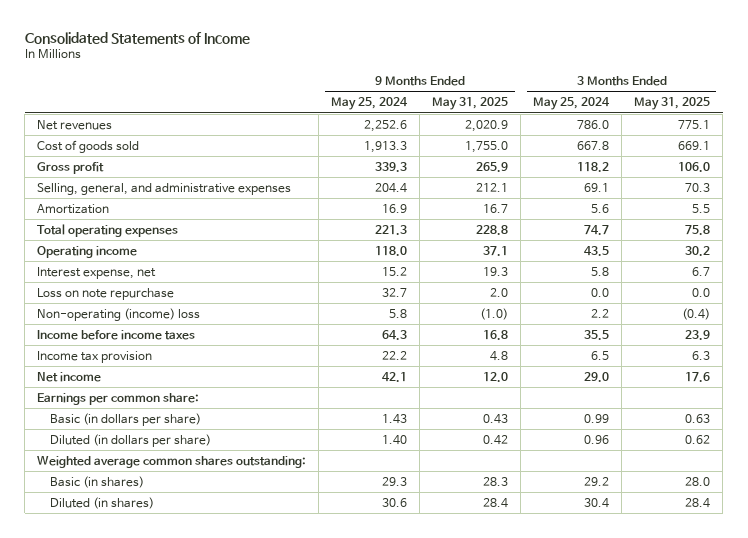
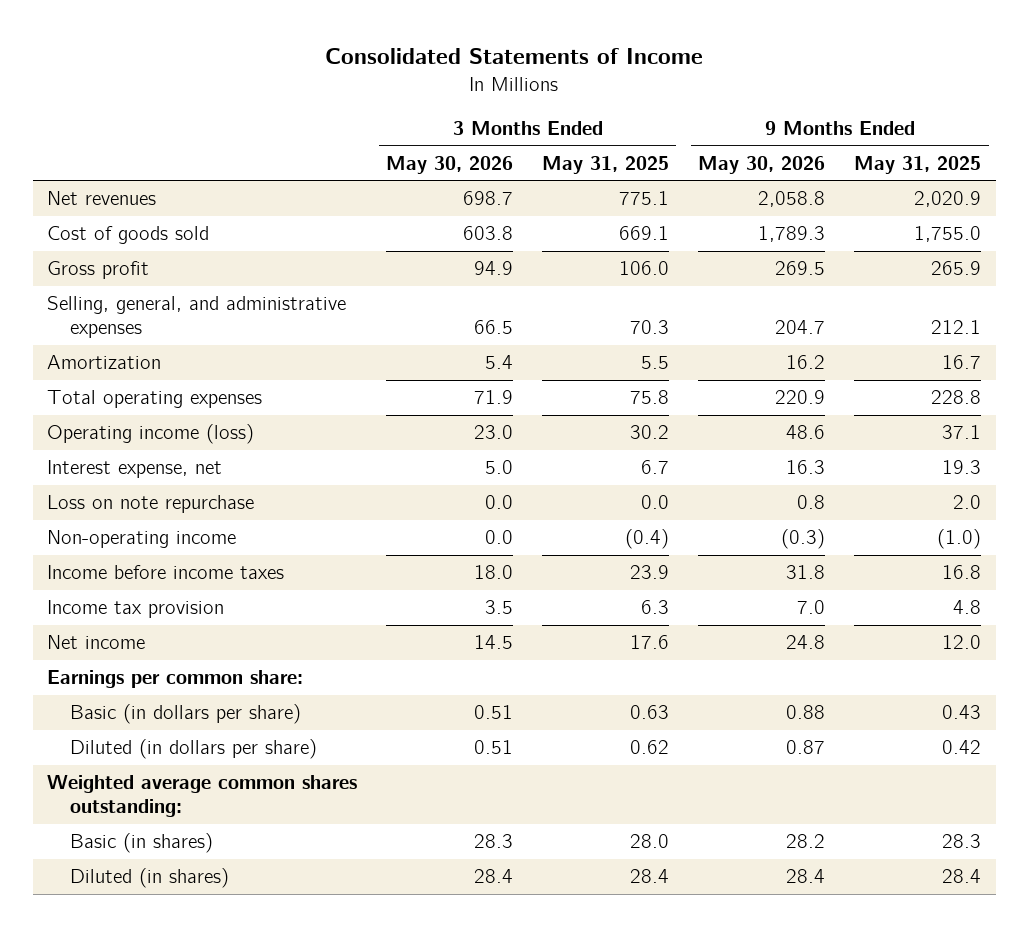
- | 9 Months Ended May 25, 2024 | 9 Months Ended May 31, 2025 | 3 Months Ended May 25, 2024 | 3 Months Ended May 31, 2025
+ | 3 Months Ended May 30, 2026 | 3 Months Ended May 31, 2025 | 9 Months Ended May 30, 2026 | 9 Months Ended May 31, 2025
- Operating income | 118.0 | 37.1 | 43.5 | 30.2
+ Operating income (loss) | 23.0 | 30.2 | 48.6 | 37.1
- Non-operating (income) loss | 5.8 | (1.0) | 2.2 | (0.4)
+ Non-operating income | 0.0 | (0.4) | (0.3) | (1.0)

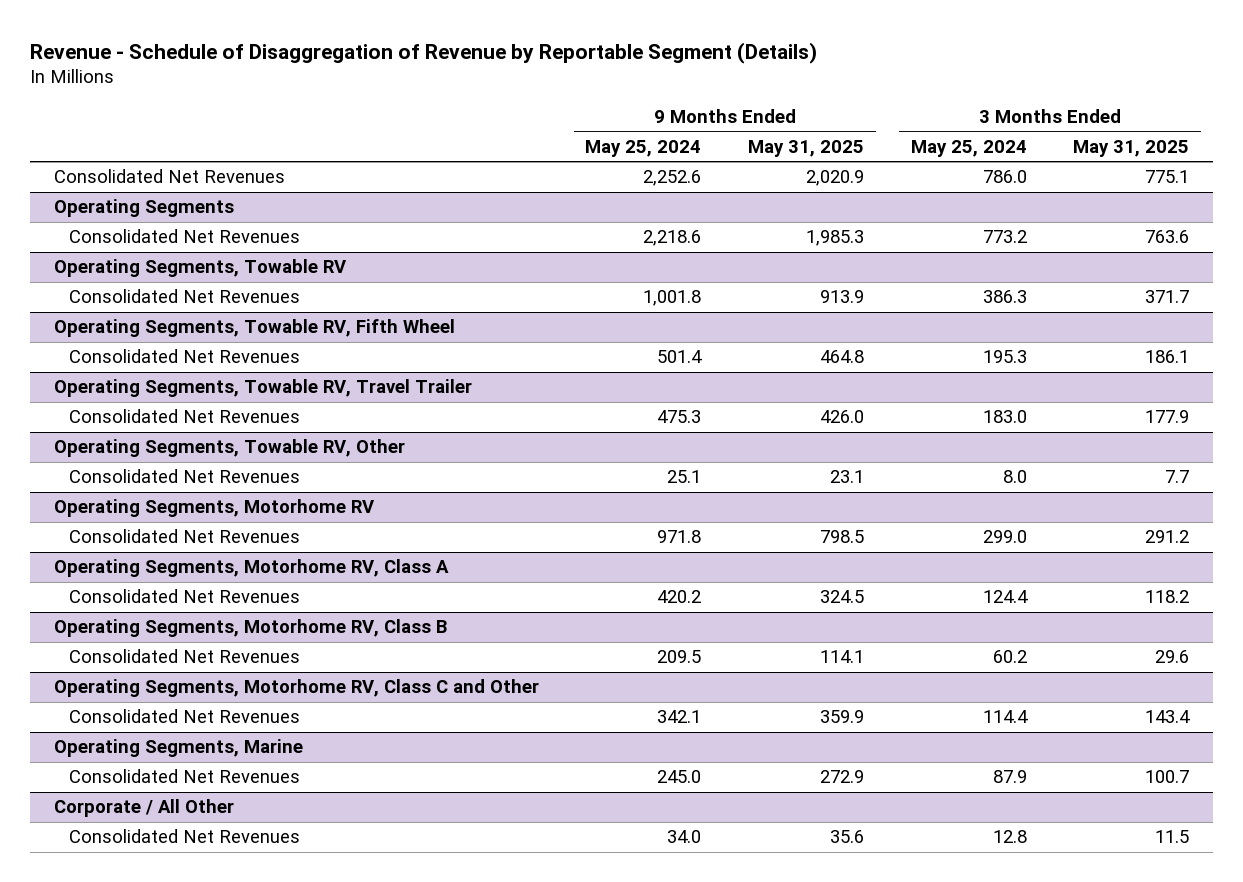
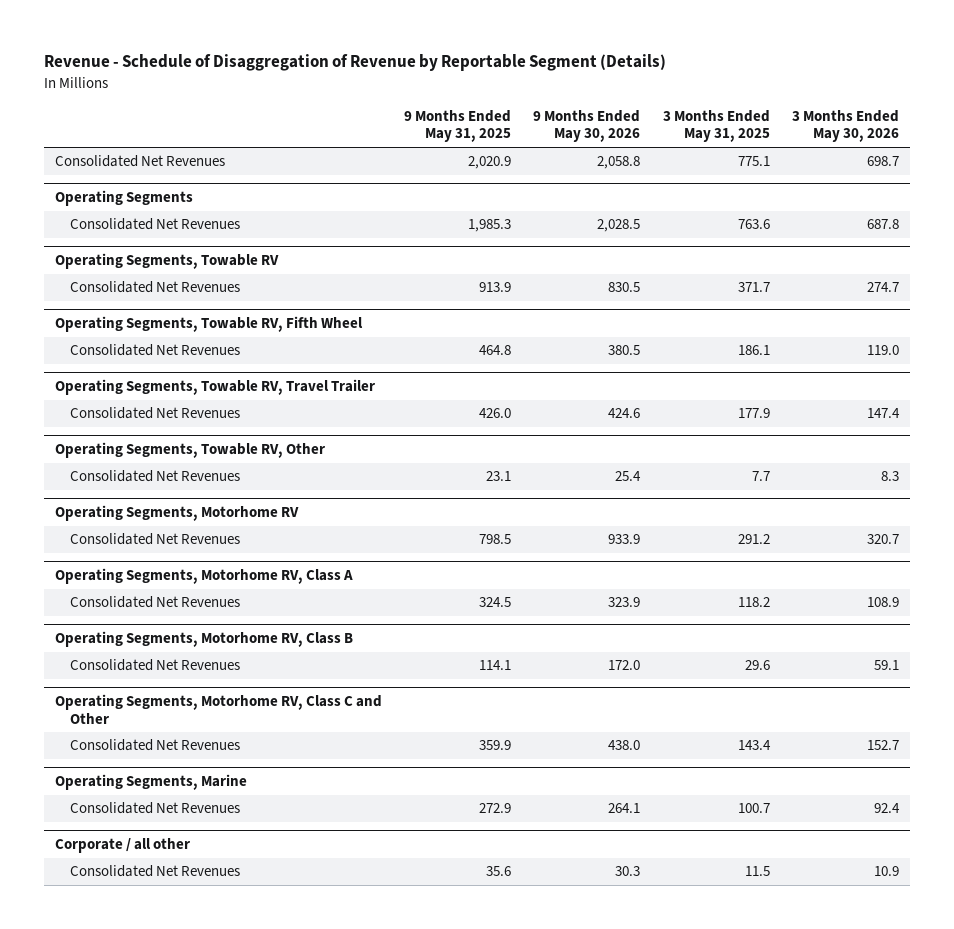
- | 9 Months Ended May 25, 2024 | 9 Months Ended May 31, 2025 | 3 Months Ended May 25, 2024 | 3 Months Ended May 31, 2025
+ | 9 Months Ended May 31, 2025 | 9 Months Ended May 30, 2026 | 3 Months Ended May 31, 2025 | 3 Months Ended May 30, 2026
- Corporate / All Other
+ Corporate / all other

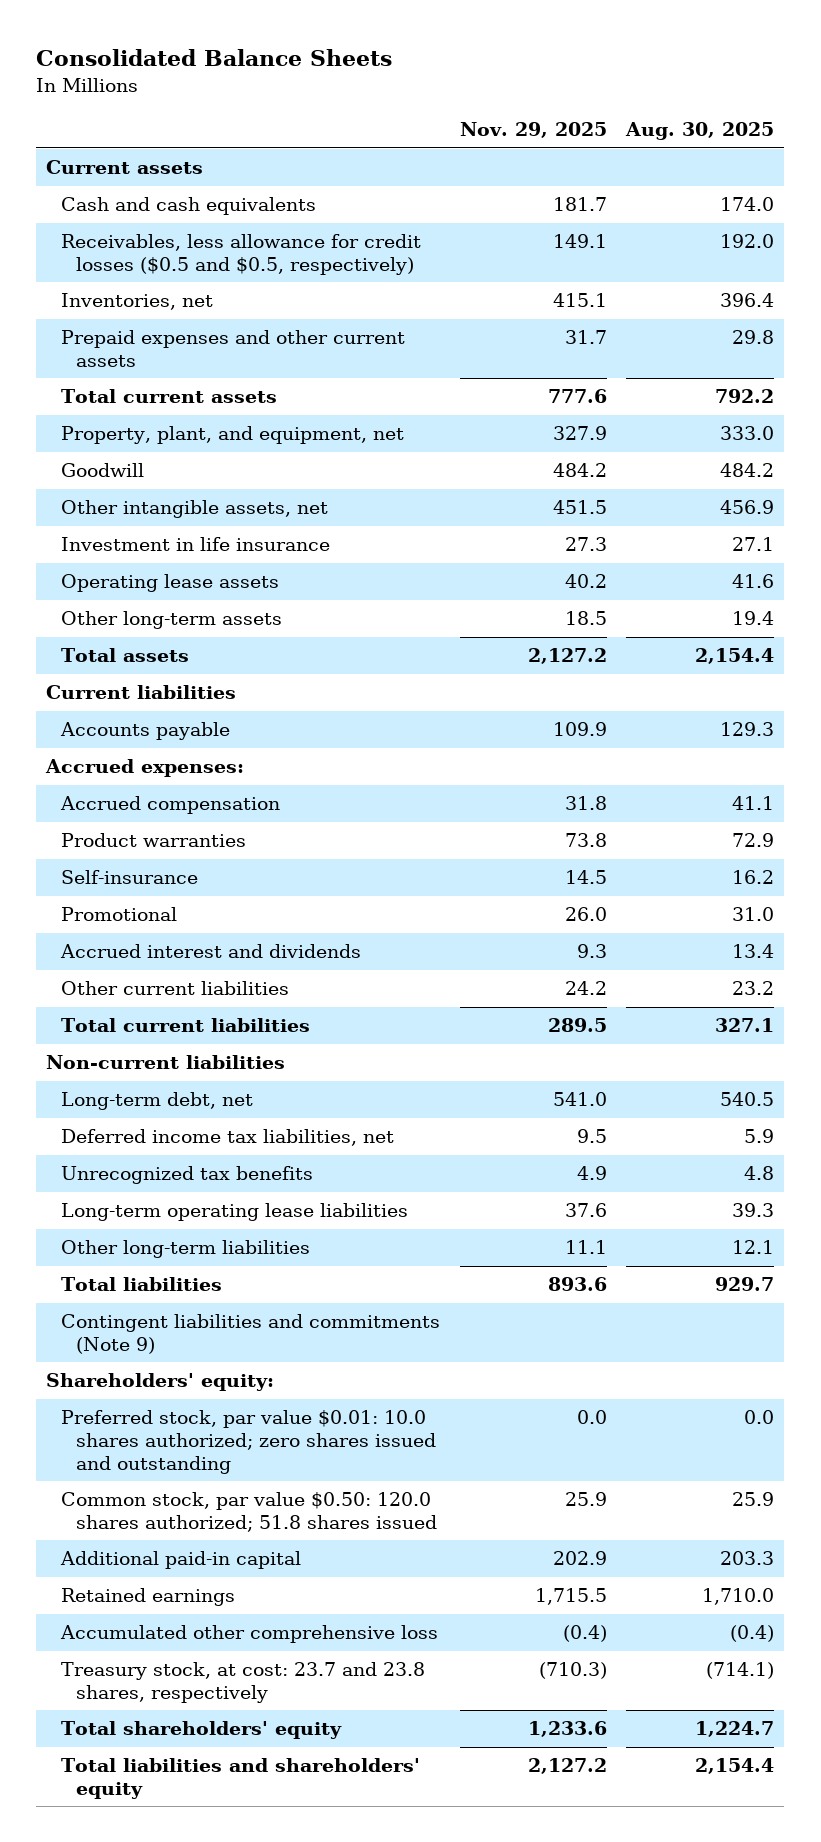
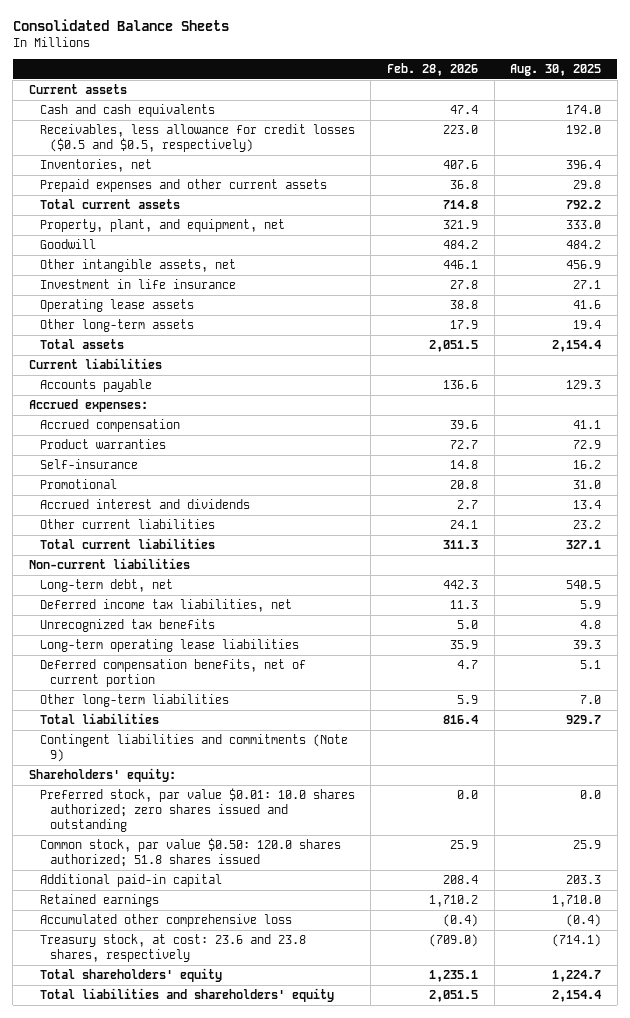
- | Nov. 29, 2025 | Aug. 30, 2025
+ | Feb. 28, 2026 | Aug. 30, 2025
- Other long-term liabilities | 11.1 | 12.1
+ Deferred compensation benefits, net of current portion | 4.7 | 5.1
+ Other long-term liabilities | 5.9 | 7.0
- Treasury stock, at cost: 23.7 and 23.8 shares, respectively | (710.3) | (714.1)
+ Treasury stock, at cost: 23.6 and 23.8 shares, respectively | (709.0) | (714.1)

